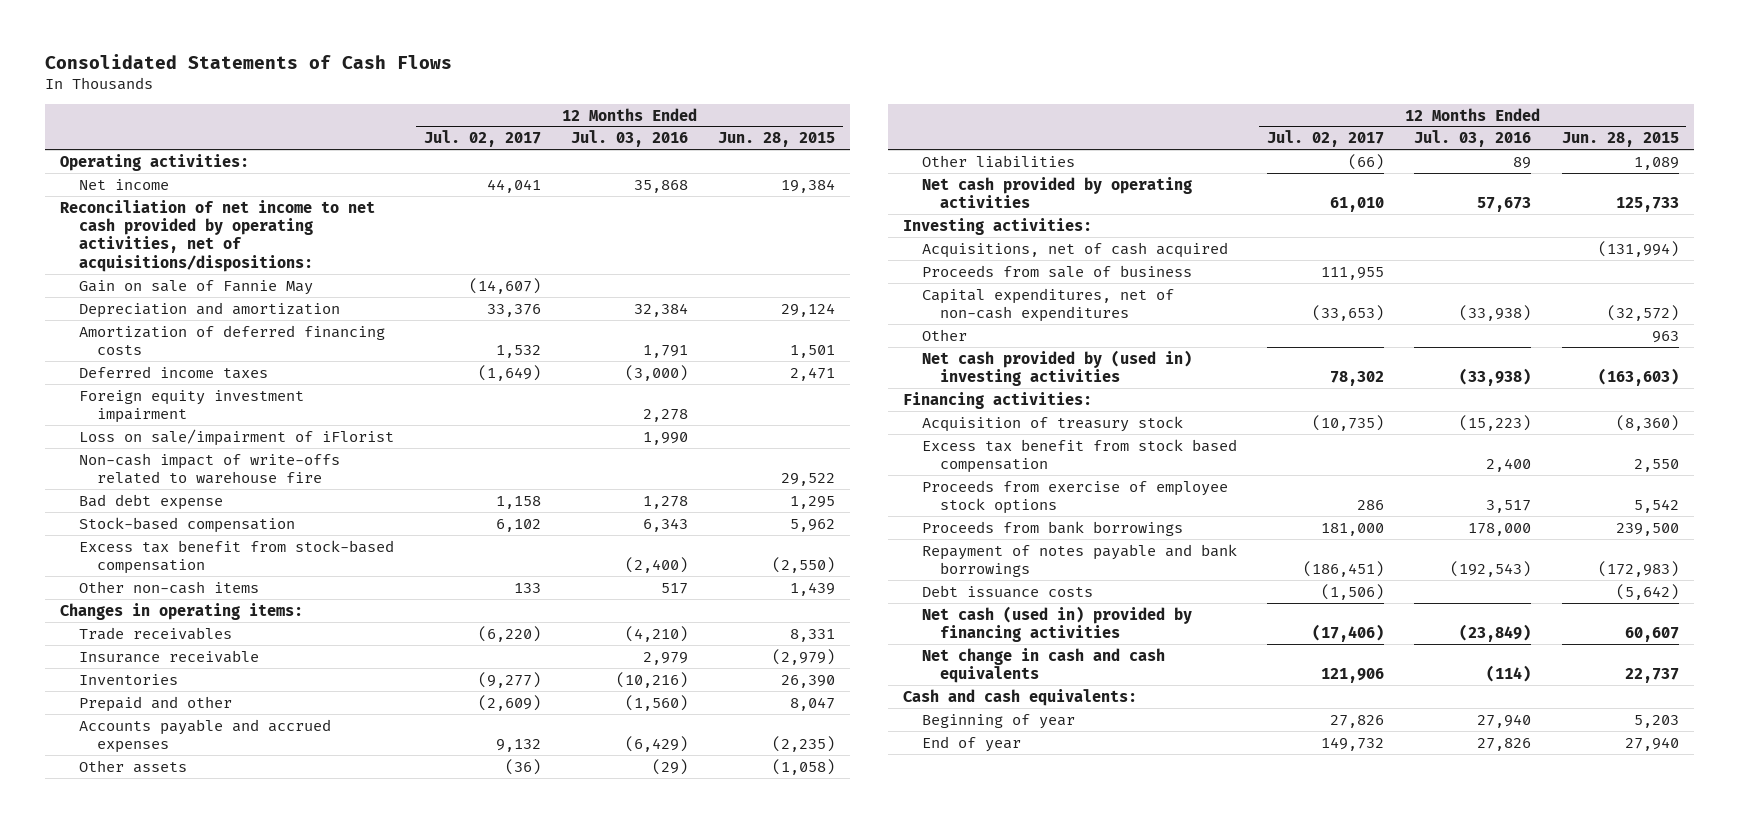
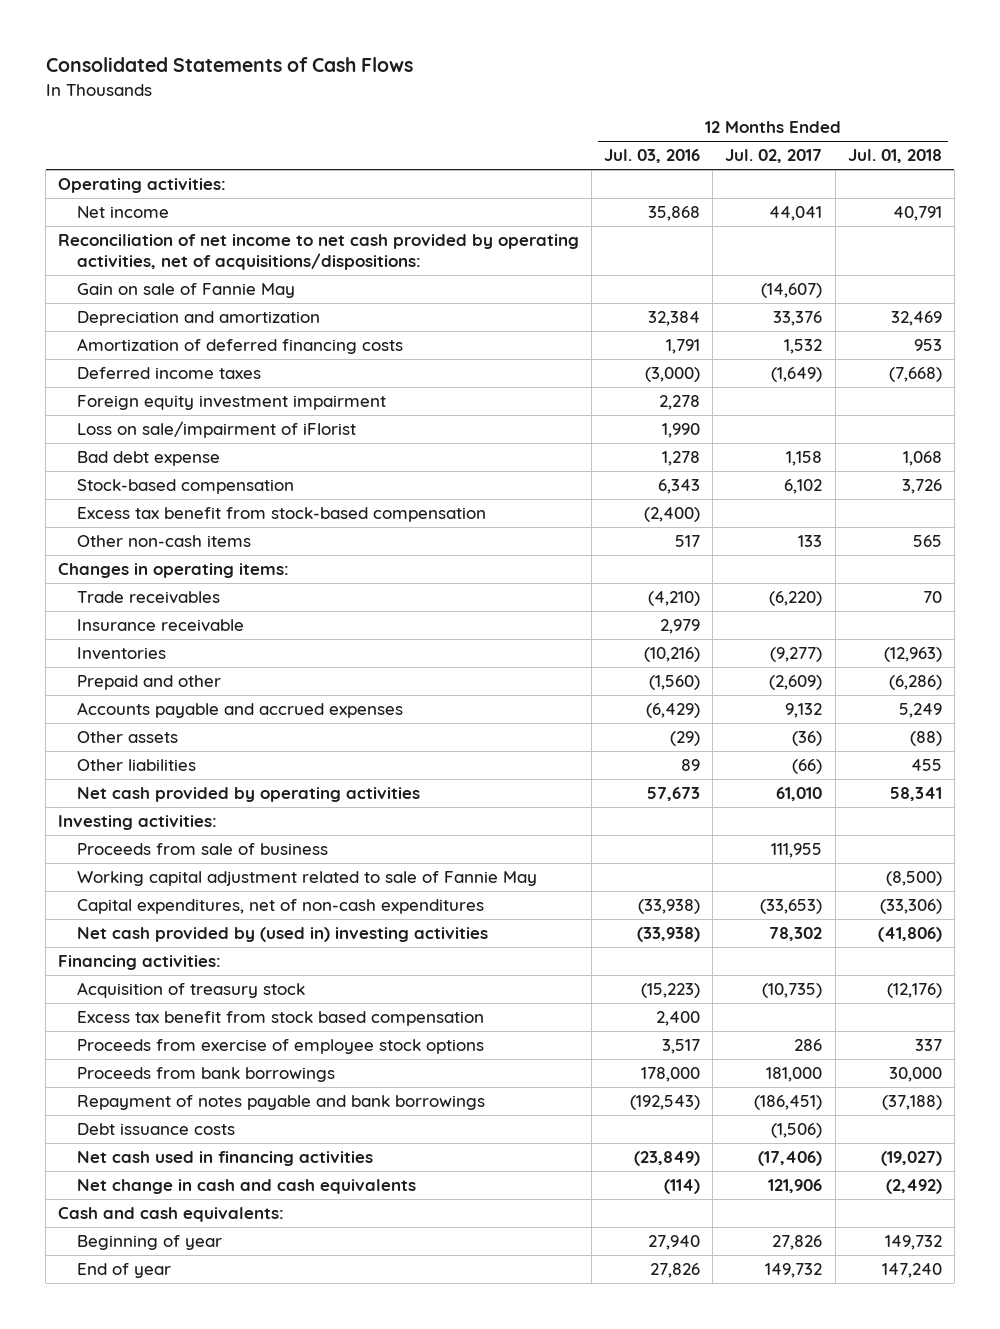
- | 12 Months Ended Jul. 02, 2017 | 12 Months Ended Jul. 03, 2016 | 12 Months Ended Jun. 28, 2015
+ | 12 Months Ended Jul. 03, 2016 | 12 Months Ended Jul. 02, 2017 | 12 Months Ended Jul. 01, 2018
- Non-cash impact of write-offs related to warehouse fire | | | 29,522
- Acquisitions, net of cash acquired | | | (131,994)
+ Working capital adjustment related to sale of Fannie May | | | (8,500)
- Other | | | 963
- Net cash (used in) provided by financing activities | (17,406) | (23,849) | 60,607
+ Net cash used in financing activities | (23,849) | (17,406) | (19,027)

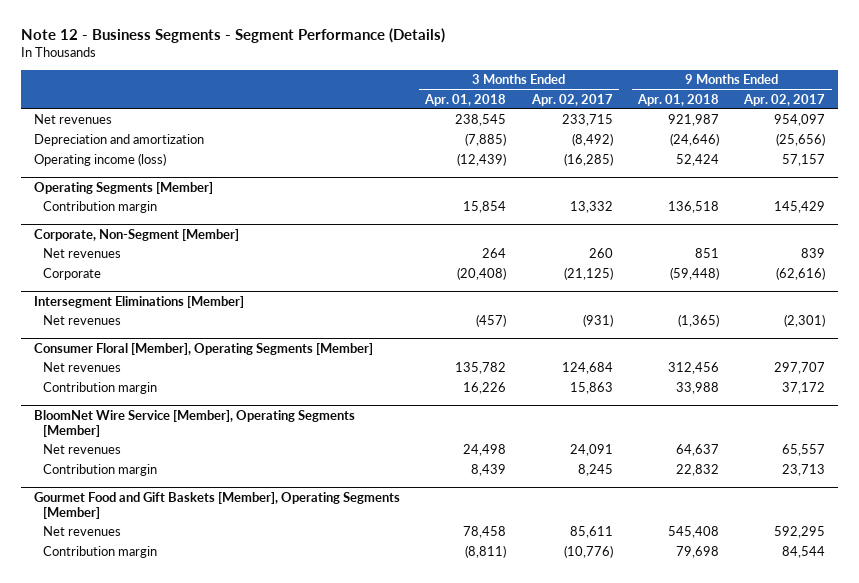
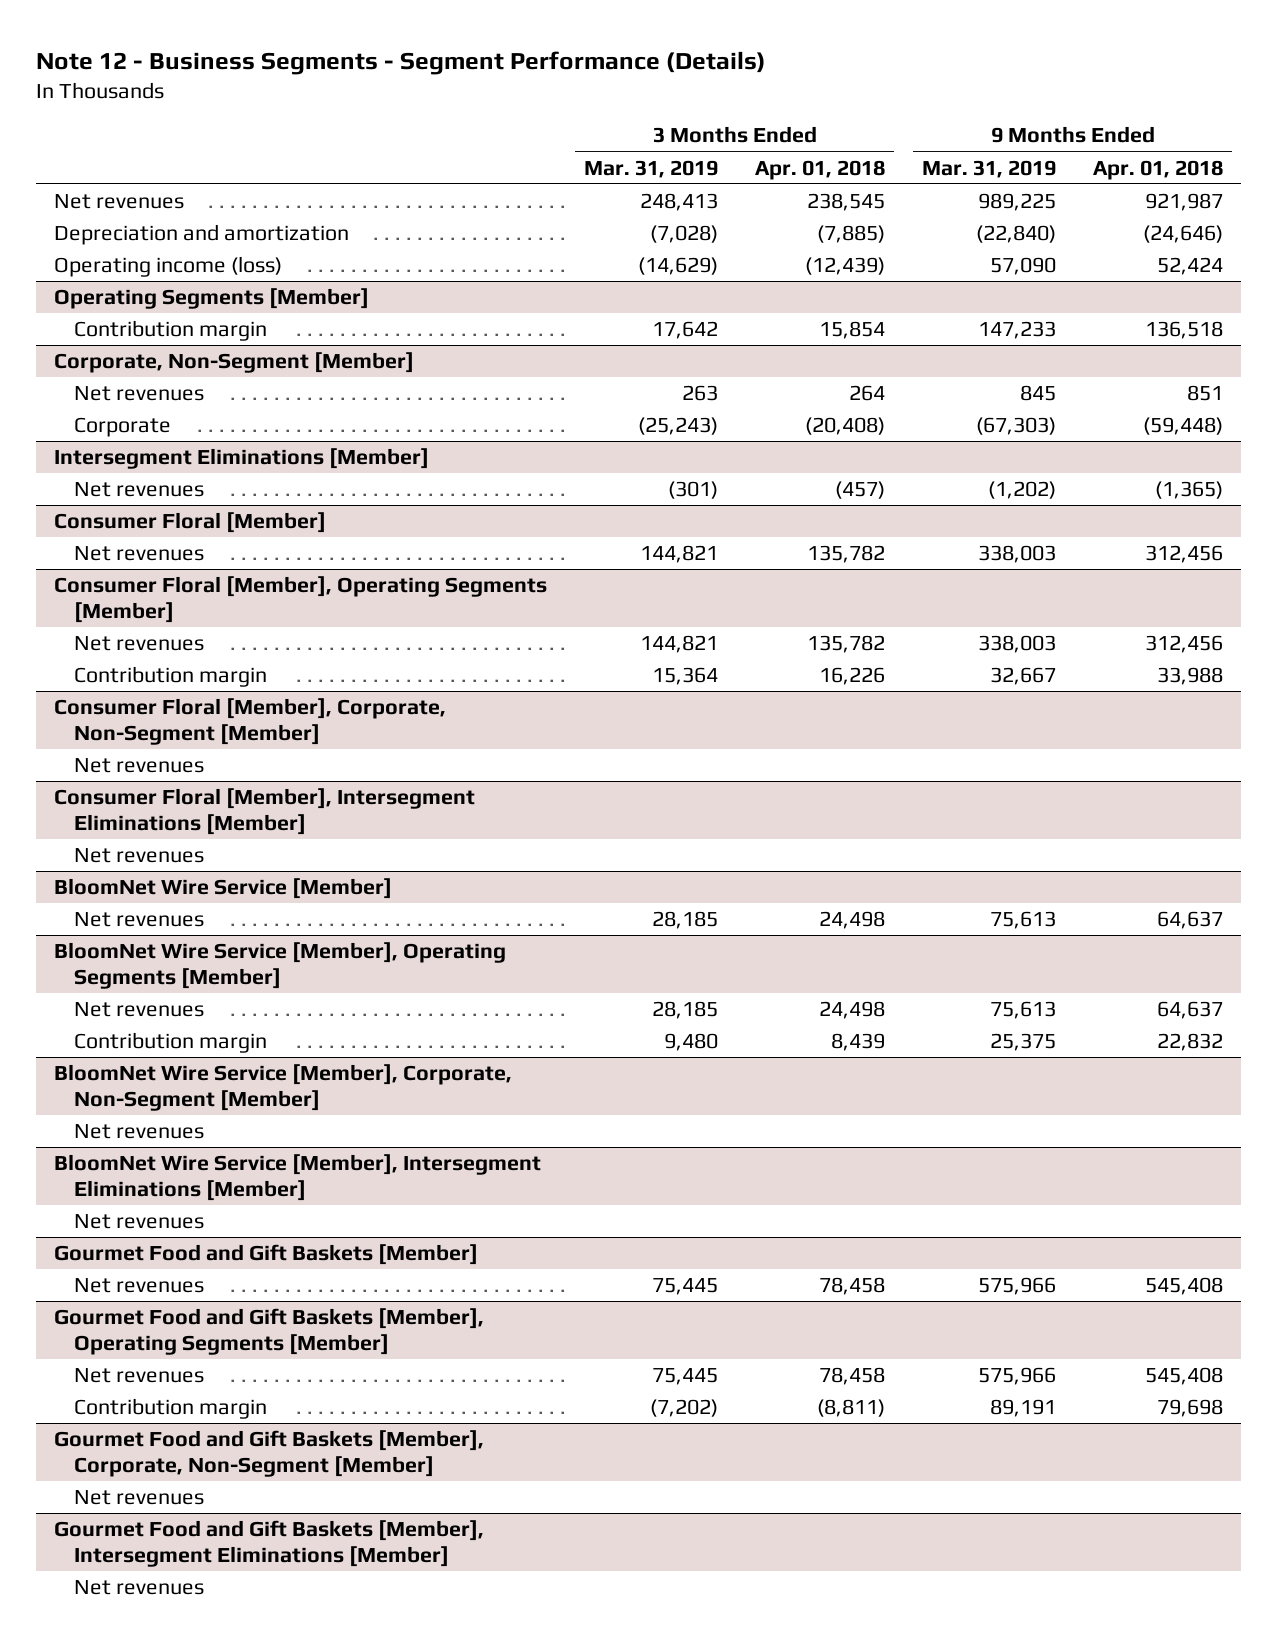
- | 3 Months Ended Apr. 01, 2018 | 3 Months Ended Apr. 02, 2017 | 9 Months Ended Apr. 01, 2018 | 9 Months Ended Apr. 02, 2017
+ | 3 Months Ended Mar. 31, 2019 | 3 Months Ended Apr. 01, 2018 | 9 Months Ended Mar. 31, 2019 | 9 Months Ended Apr. 01, 2018
+ Consumer Floral [Member]
+ Net revenues | 144,821 | 135,782 | 338,003 | 312,456
+ Consumer Floral [Member], Corporate, Non-Segment [Member]
+ Net revenues
+ Consumer Floral [Member], Intersegment Eliminations [Member]
+ Net revenues
+ BloomNet Wire Service [Member]
+ Net revenues | 28,185 | 24,498 | 75,613 | 64,637
+ BloomNet Wire Service [Member], Corporate, Non-Segment [Member]
+ Net revenues
+ BloomNet Wire Service [Member], Intersegment Eliminations [Member]
+ Net revenues
+ Gourmet Food and Gift Baskets [Member]
+ Net revenues | 75,445 | 78,458 | 575,966 | 545,408
+ Gourmet Food and Gift Baskets [Member], Corporate, Non-Segment [Member]
+ Net revenues
+ Gourmet Food and Gift Baskets [Member], Intersegment Eliminations [Member]
+ Net revenues

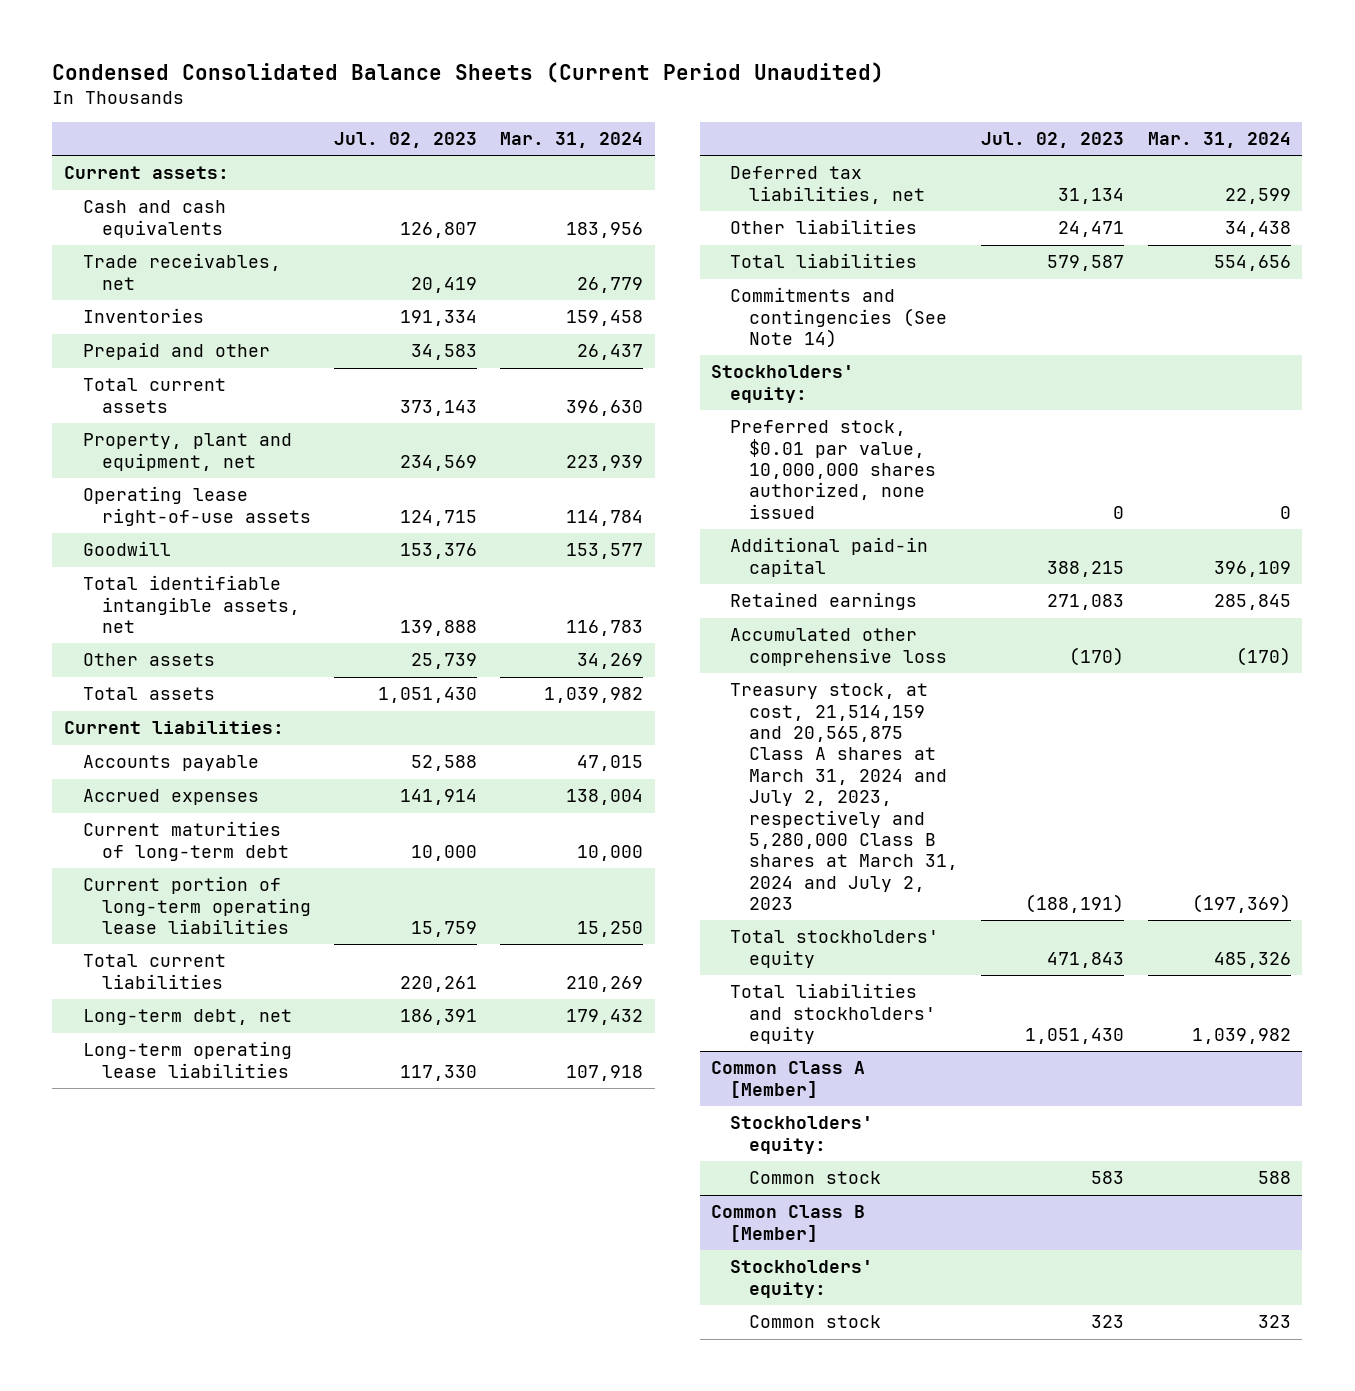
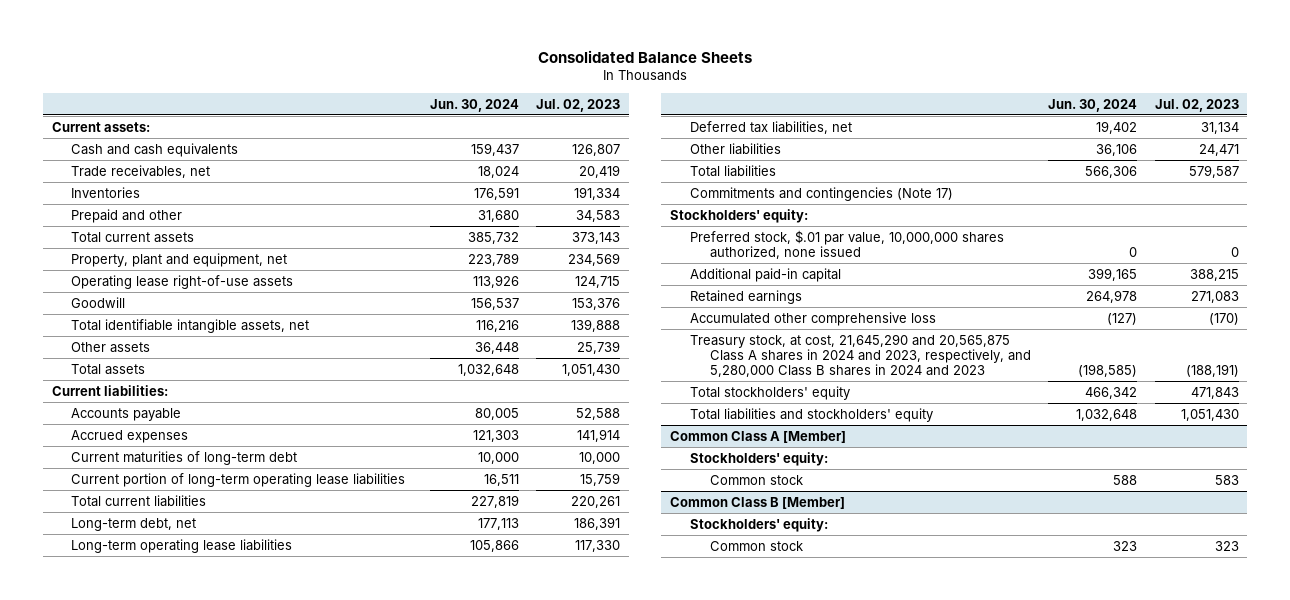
- Condensed Consolidated Balance Sheets (Current Period Unaudited)
+ Consolidated Balance Sheets
- | Jul. 02, 2023 | Mar. 31, 2024
+ | Jun. 30, 2024 | Jul. 02, 2023
- Commitments and contingencies (See Note 14)
+ Commitments and contingencies (Note 17)
- Preferred stock, $0.01 par value, 10,000,000 shares authorized, none issued | 0 | 0
+ Preferred stock, $.01 par value, 10,000,000 shares authorized, none issued | 0 | 0
- Treasury stock, at cost, 21,514,159 and 20,565,875 Class A shares at March 31, 2024 and July 2, 2023, respectively and 5,280,000 Class B shares at March 31, 2024 and July 2, 2023 | (188,191) | (197,369)
+ Treasury stock, at cost, 21,645,290 and 20,565,875 Class A shares in 2024 and 2023, respectively, and 5,280,000 Class B shares in 2024 and 2023 | (198,585) | (188,191)

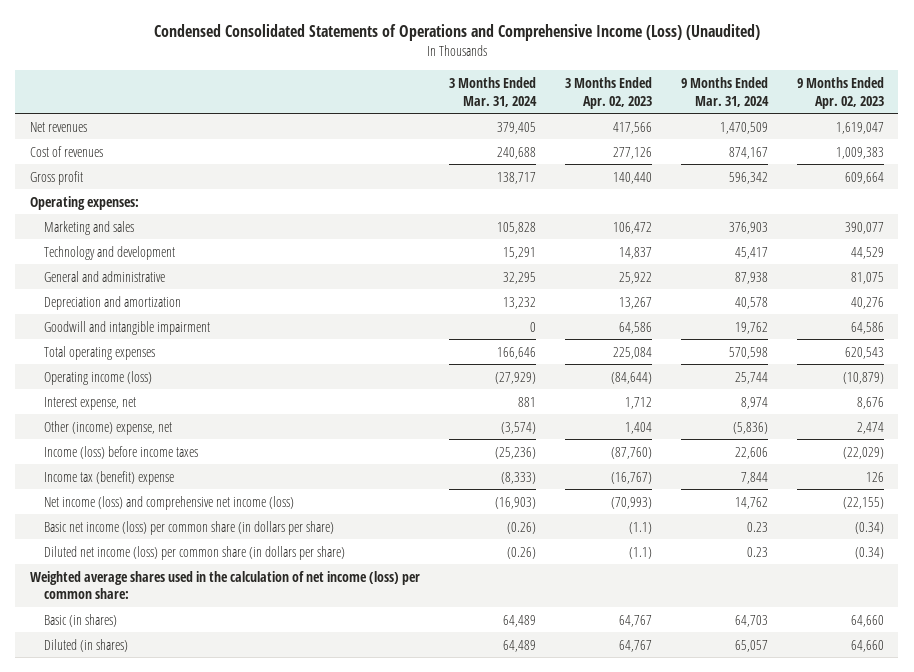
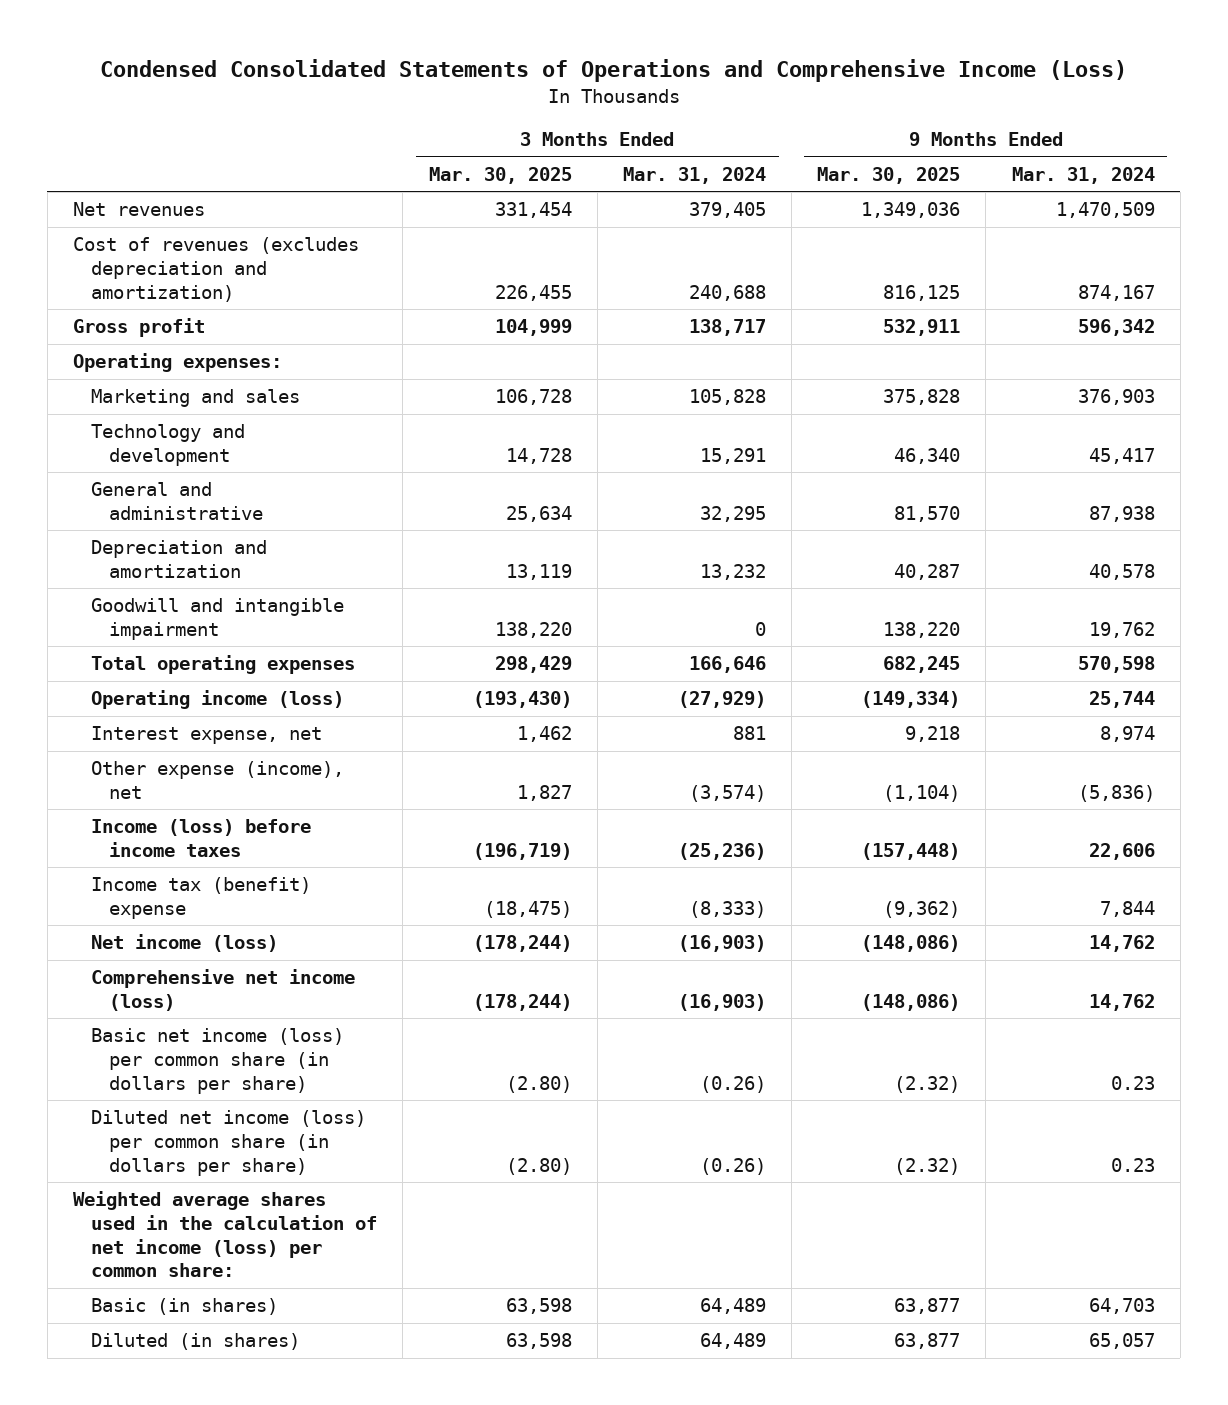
- Condensed Consolidated Statements of Operations and Comprehensive Income (Loss) (Unaudited)
+ Condensed Consolidated Statements of Operations and Comprehensive Income (Loss)
- | 3 Months Ended Mar. 31, 2024 | 3 Months Ended Apr. 02, 2023 | 9 Months Ended Mar. 31, 2024 | 9 Months Ended Apr. 02, 2023
+ | 3 Months Ended Mar. 30, 2025 | 3 Months Ended Mar. 31, 2024 | 9 Months Ended Mar. 30, 2025 | 9 Months Ended Mar. 31, 2024
- Cost of revenues | 240,688 | 277,126 | 874,167 | 1,009,383
+ Cost of revenues (excludes depreciation and amortization) | 226,455 | 240,688 | 816,125 | 874,167
- Other (income) expense, net | (3,574) | 1,404 | (5,836) | 2,474
+ Other expense (income), net | 1,827 | (3,574) | (1,104) | (5,836)
- Net income (loss) and comprehensive net income (loss) | (16,903) | (70,993) | 14,762 | (22,155)
+ Net income (loss) | (178,244) | (16,903) | (148,086) | 14,762
+ Comprehensive net income (loss) | (178,244) | (16,903) | (148,086) | 14,762

